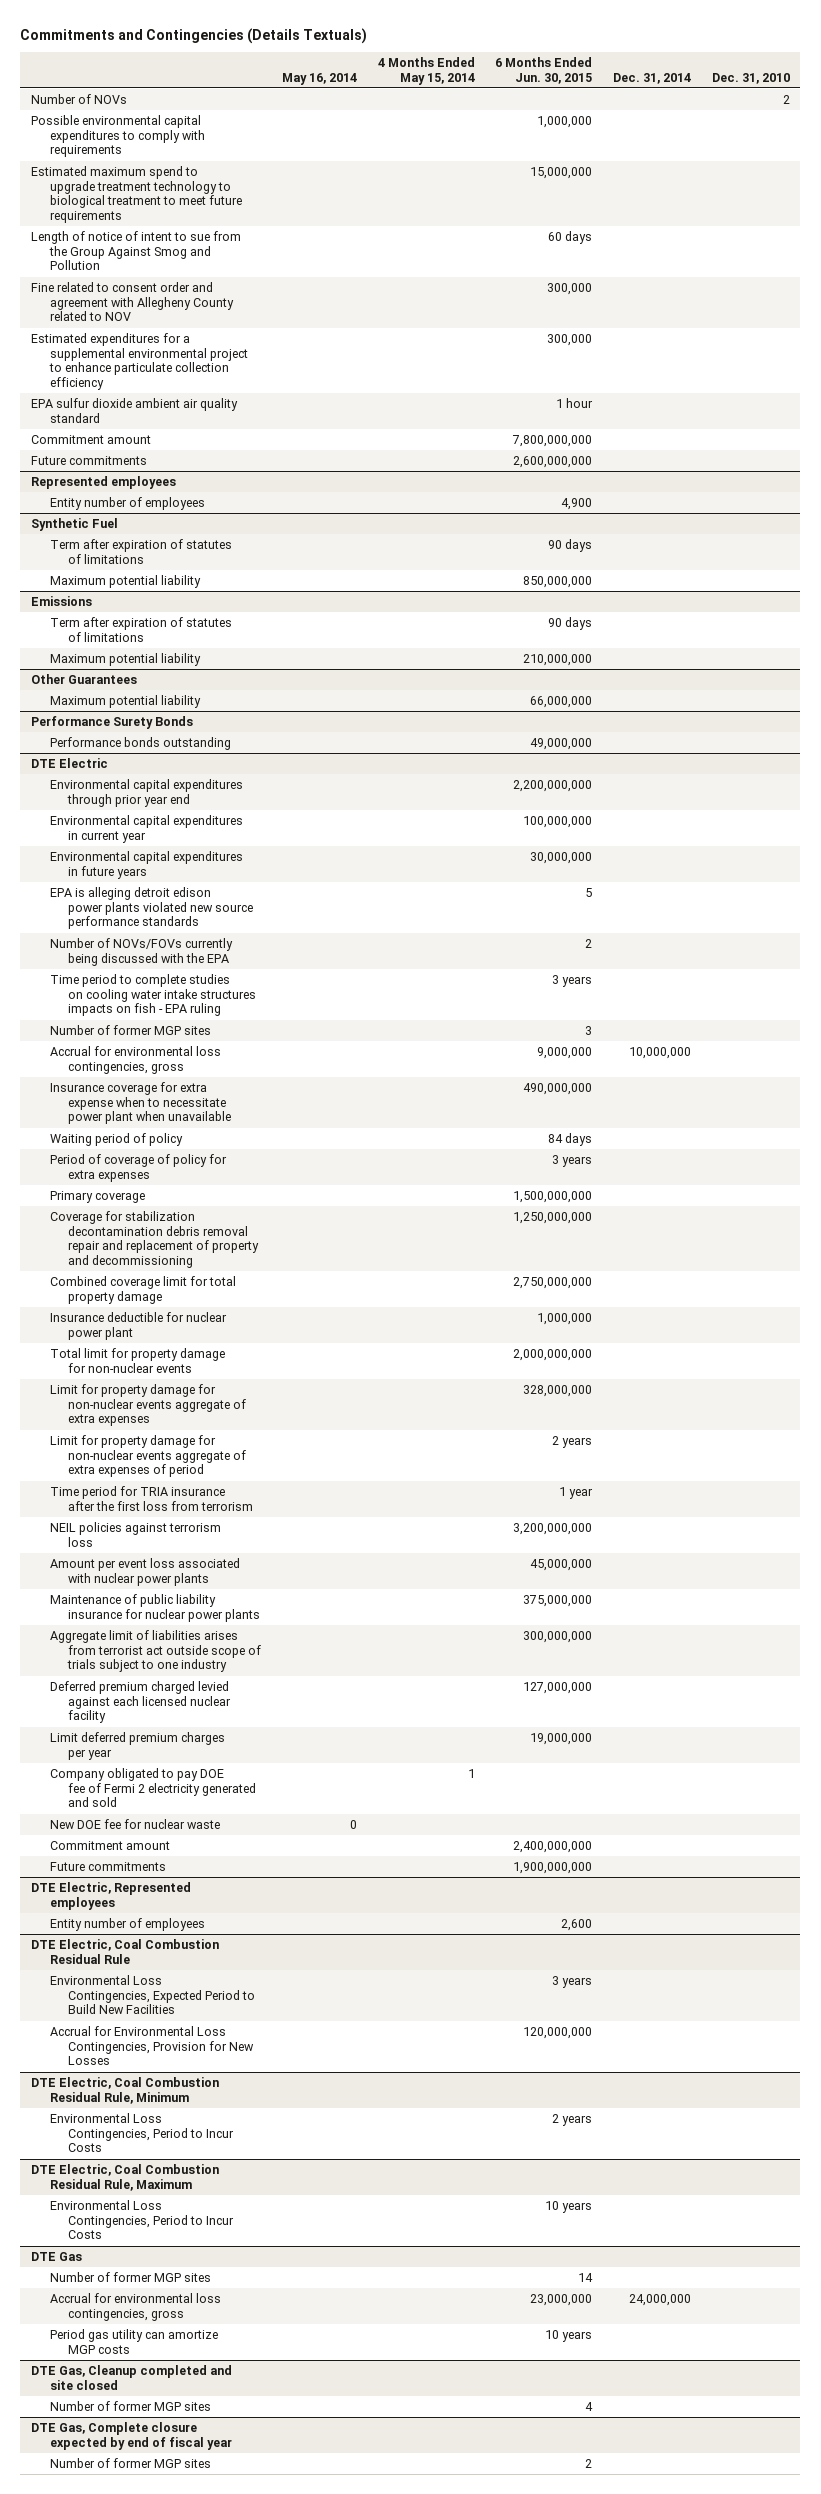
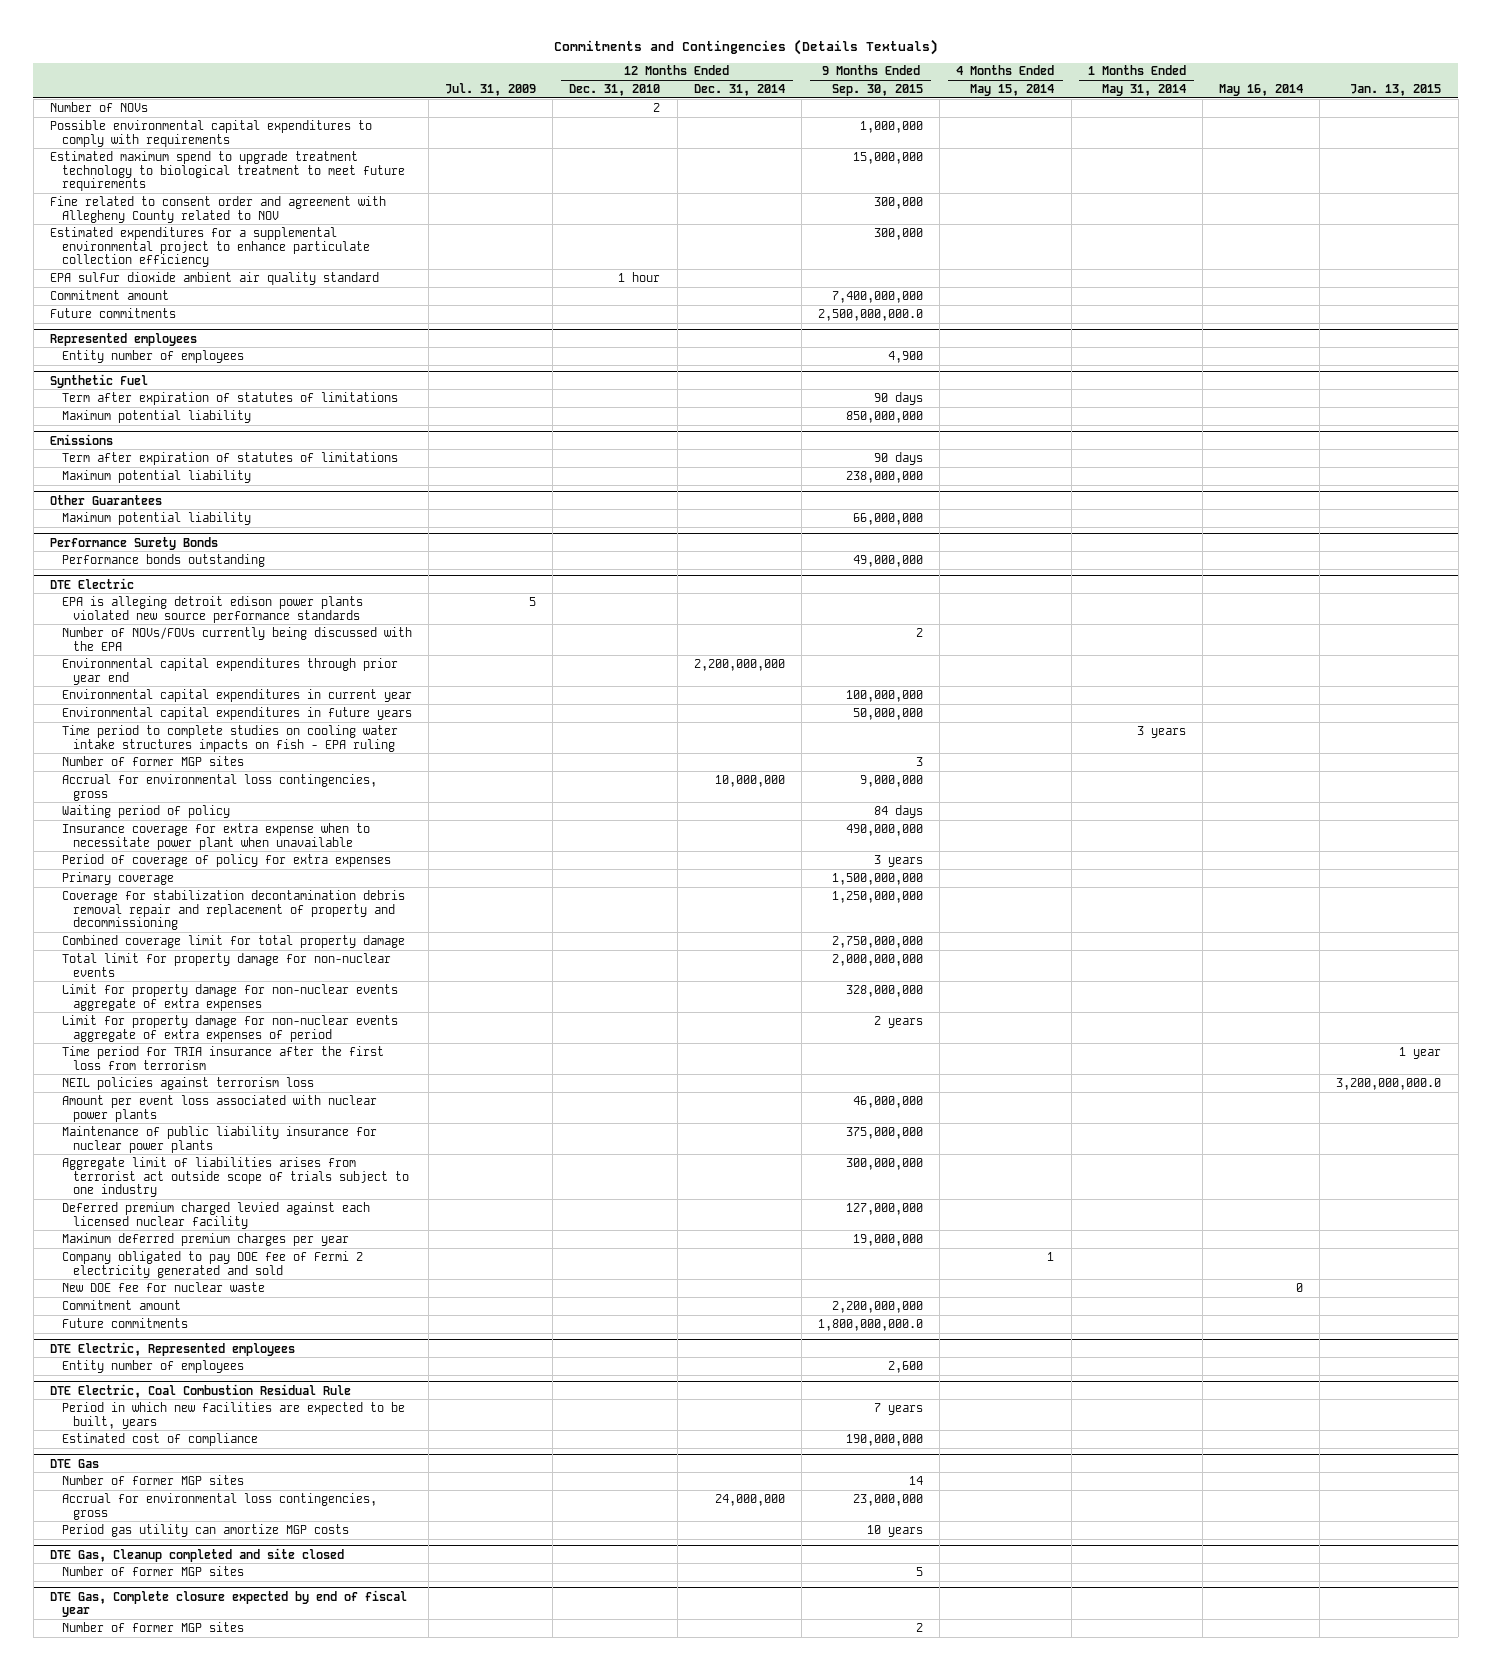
- | May 16, 2014 | 4 Months Ended May 15, 2014 | 6 Months Ended Jun. 30, 2015 | Dec. 31, 2014 | Dec. 31, 2010
+ | Jul. 31, 2009 | 12 Months Ended Dec. 31, 2010 | 12 Months Ended Dec. 31, 2014 | 9 Months Ended Sep. 30, 2015 | 4 Months Ended May 15, 2014 | 1 Months Ended May 31, 2014 | May 16, 2014 | Jan. 13, 2015
- Length of notice of intent to sue from the Group Against Smog and Pollution | | | 60 days | |
@ DTE Electric
moved up: EPA is alleging detroit edison power plants violated new source performance standards | 5 | | | | | | |
moved up: Number of NOVs/FOVs currently being discussed with the EPA | | | | 2 | | | |
moved down: Insurance coverage for extra expense when to necessitate power plant when unavailable | | | | 490,000,000 | | | |
- Insurance deductible for nuclear power plant | | | 1,000,000 | |
- Limit deferred premium charges per year | | | 19,000,000 | |
+ Maximum deferred premium charges per year | | | | 19,000,000 | | | |
@ DTE Electric, Coal Combustion Residual Rule
- Environmental Loss Contingencies, Expected Period to Build New Facilities | | | 3 years | |
- Accrual for Environmental Loss Contingencies, Provision for New Losses | | | 120,000,000 | |
- DTE Electric, Coal Combustion Residual Rule, Minimum
- Environmental Loss Contingencies, Period to Incur Costs | | | 2 years | |
- DTE Electric, Coal Combustion Residual Rule, Maximum
- Environmental Loss Contingencies, Period to Incur Costs | | | 10 years | |
@ DTE Electric, Coal Combustion Residual Rule
+ Period in which new facilities are expected to be built, years | | | | 7 years | | | |
+ Estimated cost of compliance | | | | 190,000,000 | | | |

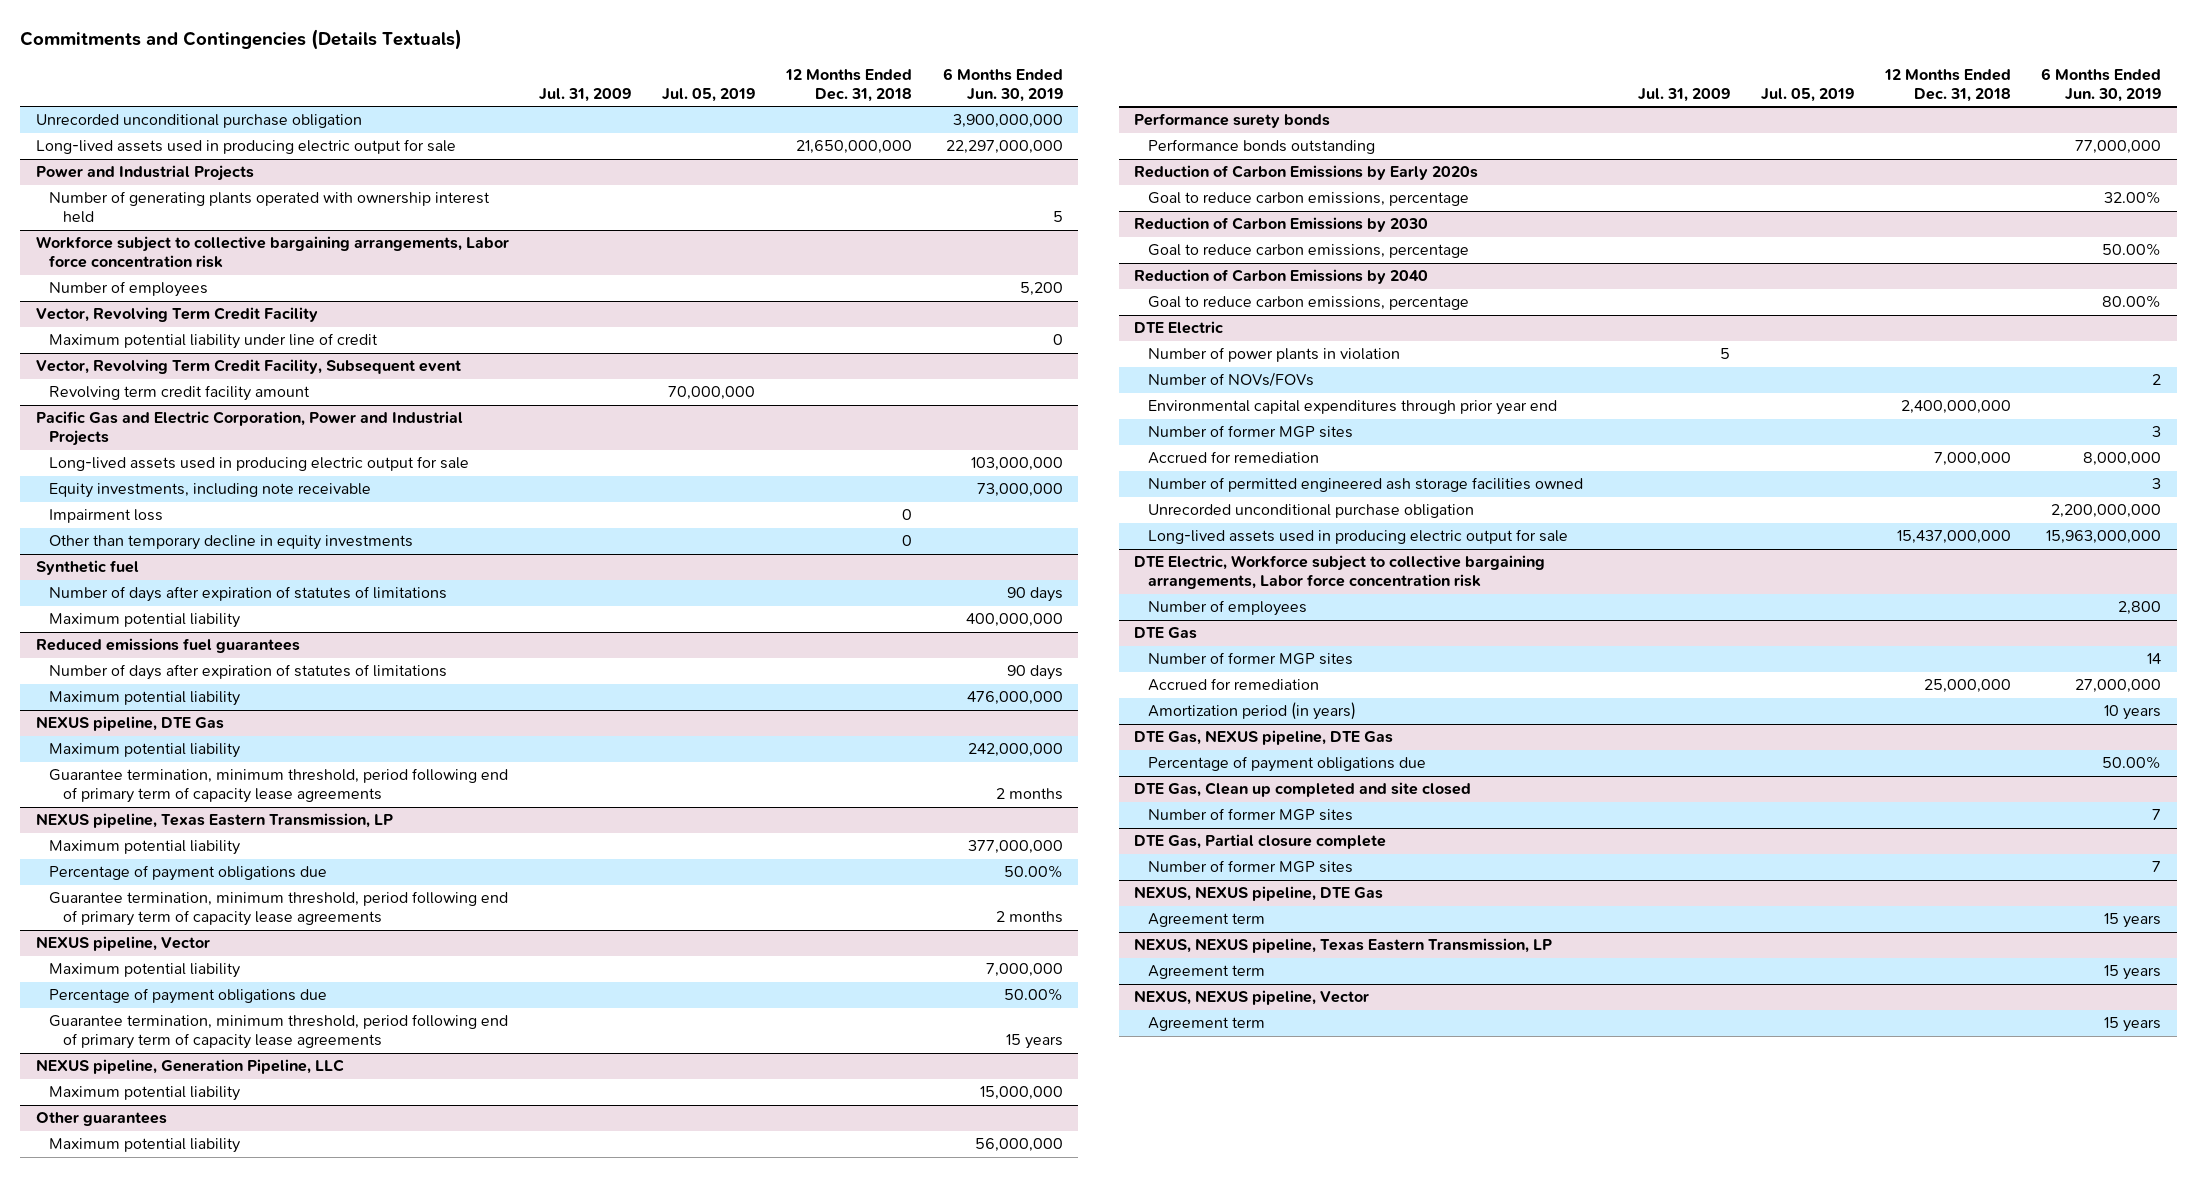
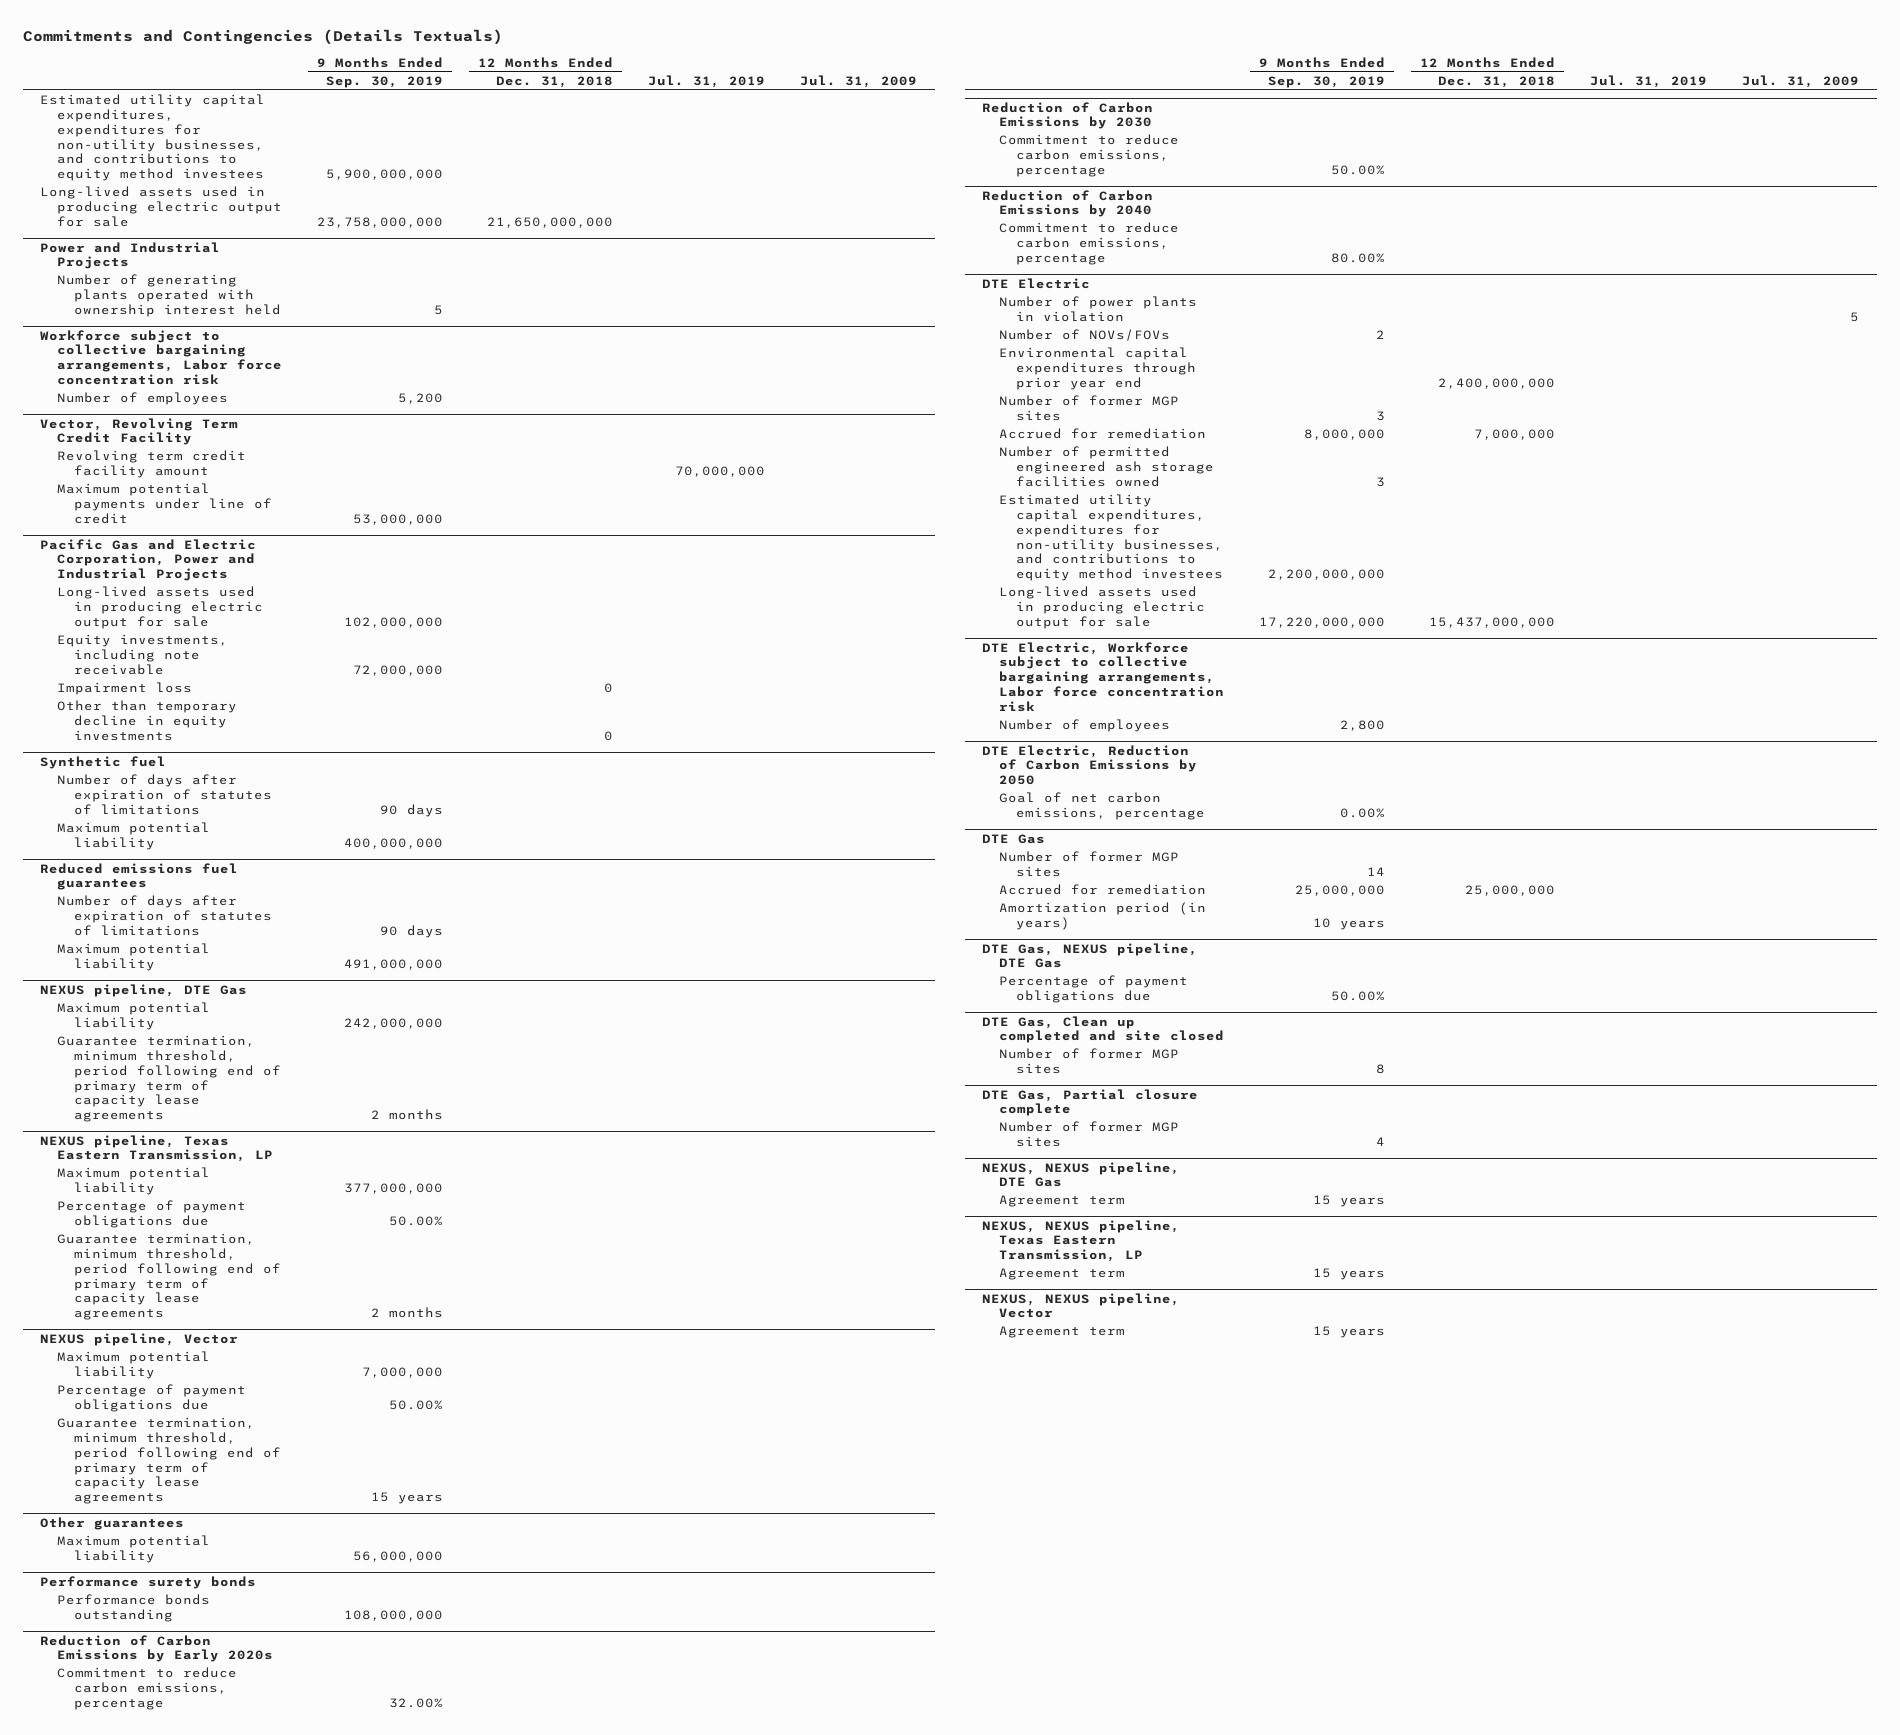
- | Jul. 31, 2009 | Jul. 05, 2019 | 12 Months Ended Dec. 31, 2018 | 6 Months Ended Jun. 30, 2019
+ | 9 Months Ended Sep. 30, 2019 | 12 Months Ended Dec. 31, 2018 | Jul. 31, 2019 | Jul. 31, 2009
- Unrecorded unconditional purchase obligation | | | | 3,900,000,000
+ Estimated utility capital expenditures, expenditures for non-utility businesses, and contributions to equity method investees | 5,900,000,000 | | |
@ Vector, Revolving Term Credit Facility
- Maximum potential liability under line of credit | | | | 0
- Vector, Revolving Term Credit Facility, Subsequent event
- Revolving term credit facility amount | | 70,000,000 | |
@ Vector, Revolving Term Credit Facility
+ Revolving term credit facility amount | | | 70,000,000 |
+ Maximum potential payments under line of credit | 53,000,000 | | |
- NEXUS pipeline, Generation Pipeline, LLC
- Maximum potential liability | | | | 15,000,000
@ Reduction of Carbon Emissions by Early 2020s
- Goal to reduce carbon emissions, percentage | | | | 32.00%
+ Commitment to reduce carbon emissions, percentage | 32.00% | | |
@ Reduction of Carbon Emissions by 2030
- Goal to reduce carbon emissions, percentage | | | | 50.00%
+ Commitment to reduce carbon emissions, percentage | 50.00% | | |
@ Reduction of Carbon Emissions by 2040
- Goal to reduce carbon emissions, percentage | | | | 80.00%
+ Commitment to reduce carbon emissions, percentage | 80.00% | | |
@ DTE Electric
- Unrecorded unconditional purchase obligation | | | | 2,200,000,000
+ Estimated utility capital expenditures, expenditures for non-utility businesses, and contributions to equity method investees | 2,200,000,000 | | |
+ DTE Electric, Reduction of Carbon Emissions by 2050
+ Goal of net carbon emissions, percentage | 0.00% | | |

